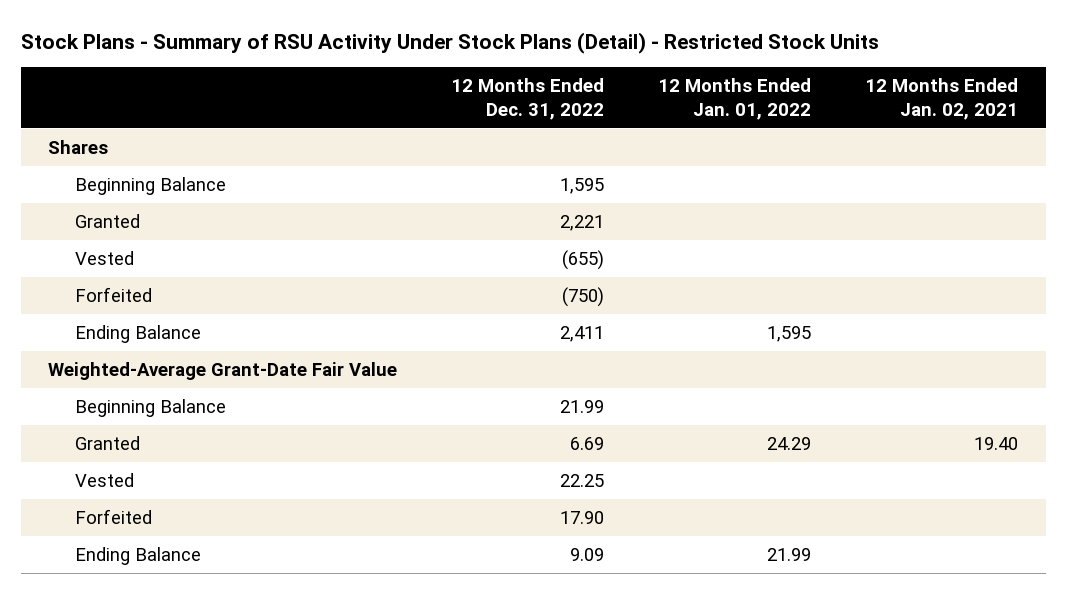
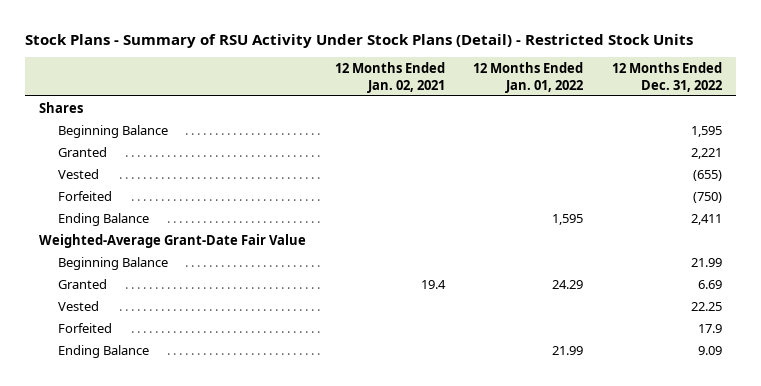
- | 12 Months Ended Dec. 31, 2022 | 12 Months Ended Jan. 01, 2022 | 12 Months Ended Jan. 02, 2021
+ | 12 Months Ended Jan. 02, 2021 | 12 Months Ended Jan. 01, 2022 | 12 Months Ended Dec. 31, 2022
- Granted | 6.69 | 24.29 | 19.40
+ Granted | 19.4 | 24.29 | 6.69
- Forfeited | 17.90 | |
+ Forfeited | | | 17.9

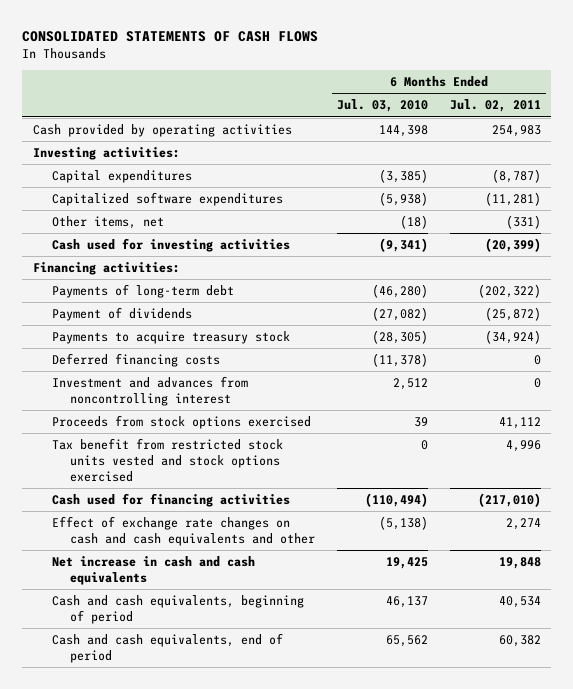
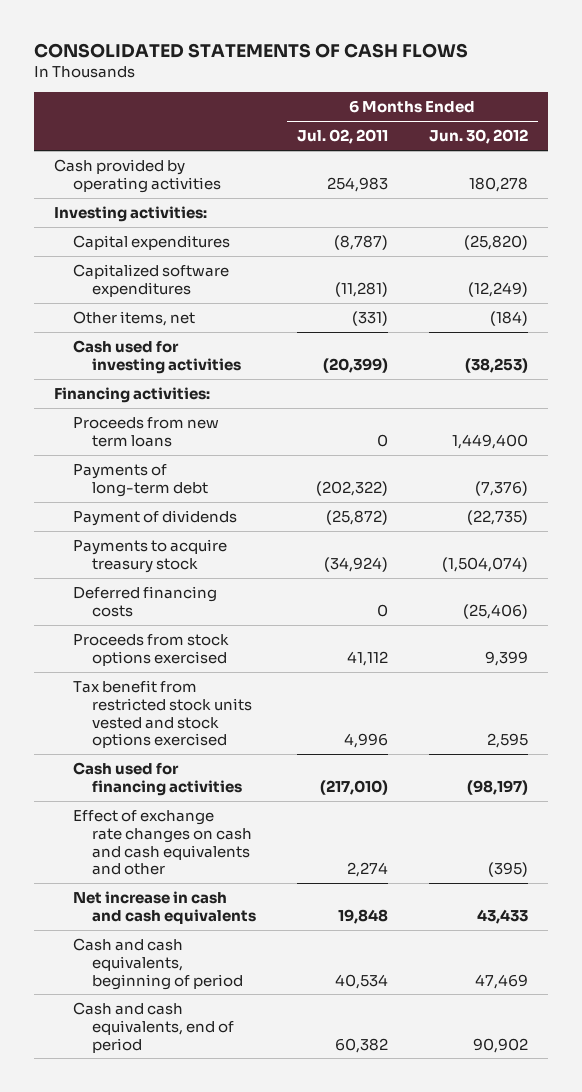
- | 6 Months Ended Jul. 03, 2010 | 6 Months Ended Jul. 02, 2011
+ | 6 Months Ended Jul. 02, 2011 | 6 Months Ended Jun. 30, 2012
+ Proceeds from new term loans | 0 | 1,449,400
- Investment and advances from noncontrolling interest | 2,512 | 0

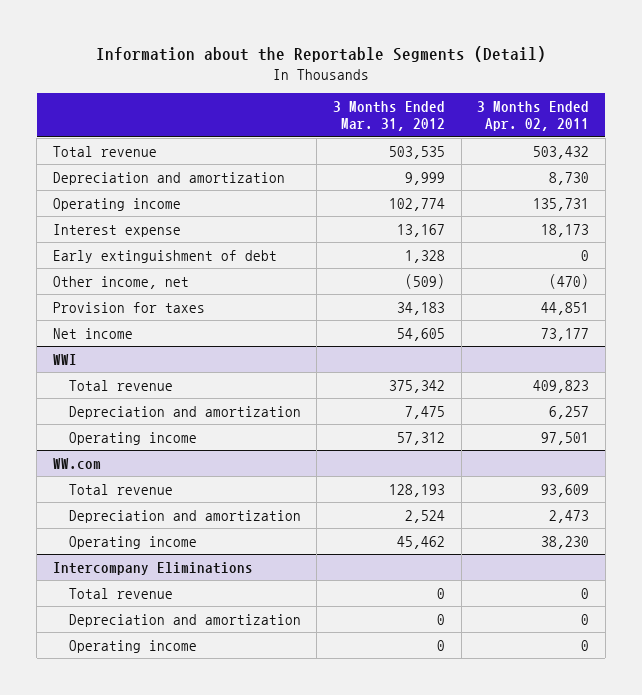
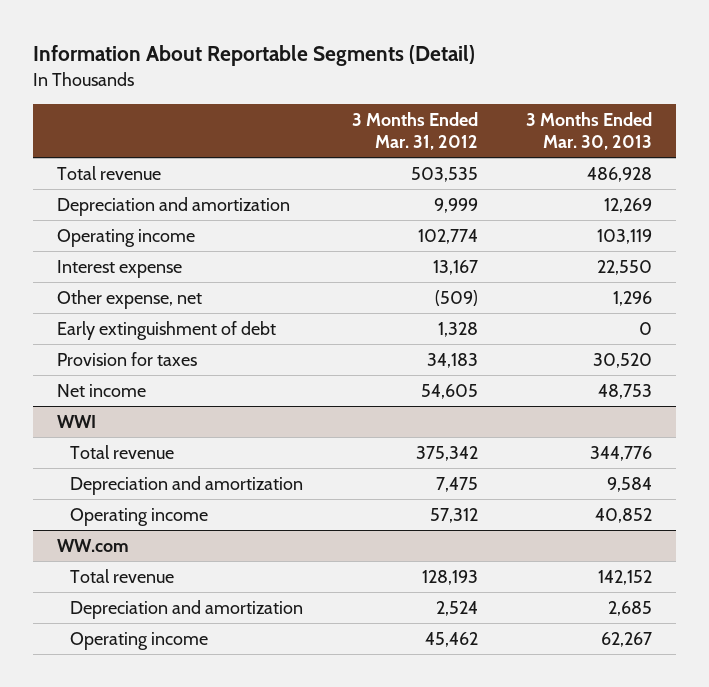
- Information about the Reportable Segments (Detail)
+ Information About Reportable Segments (Detail)
- | 3 Months Ended Mar. 31, 2012 | 3 Months Ended Apr. 02, 2011
+ | 3 Months Ended Mar. 31, 2012 | 3 Months Ended Mar. 30, 2013
+ Other expense, net | (509) | 1,296
- Other income, net | (509) | (470)
- Intercompany Eliminations
- Total revenue | 0 | 0
- Depreciation and amortization | 0 | 0
- Operating income | 0 | 0

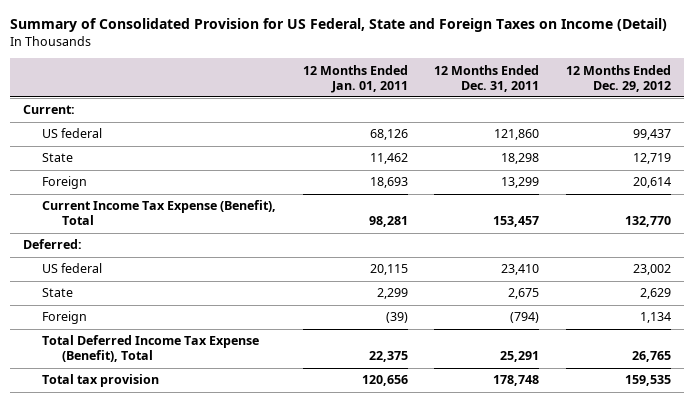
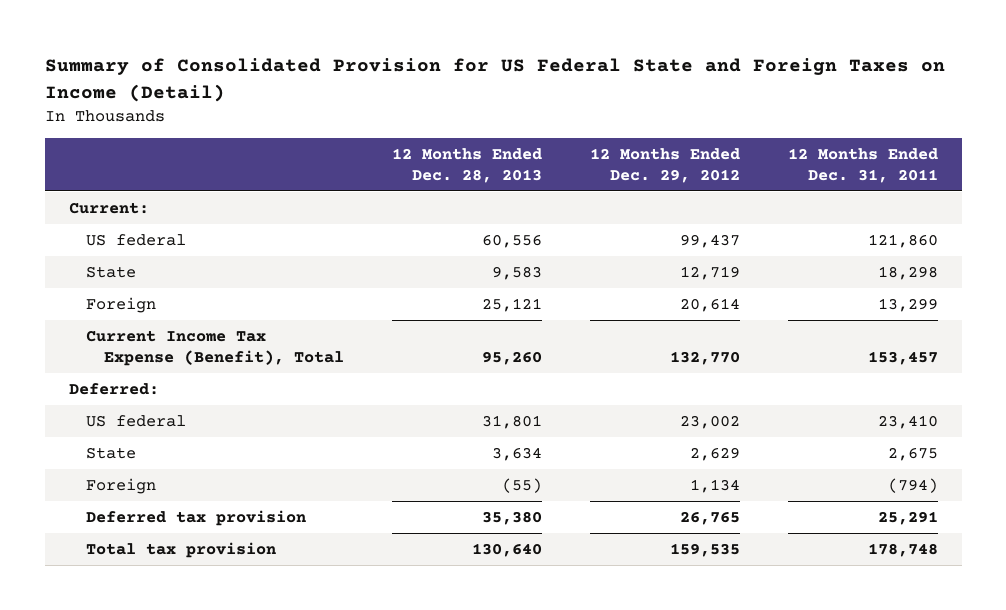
- Summary of Consolidated Provision for US Federal, State and Foreign Taxes on Income (Detail)
+ Summary of Consolidated Provision for US Federal State and Foreign Taxes on Income (Detail)
- | 12 Months Ended Jan. 01, 2011 | 12 Months Ended Dec. 31, 2011 | 12 Months Ended Dec. 29, 2012
+ | 12 Months Ended Dec. 28, 2013 | 12 Months Ended Dec. 29, 2012 | 12 Months Ended Dec. 31, 2011
- Total Deferred Income Tax Expense (Benefit), Total | 22,375 | 25,291 | 26,765
+ Deferred tax provision | 35,380 | 26,765 | 25,291

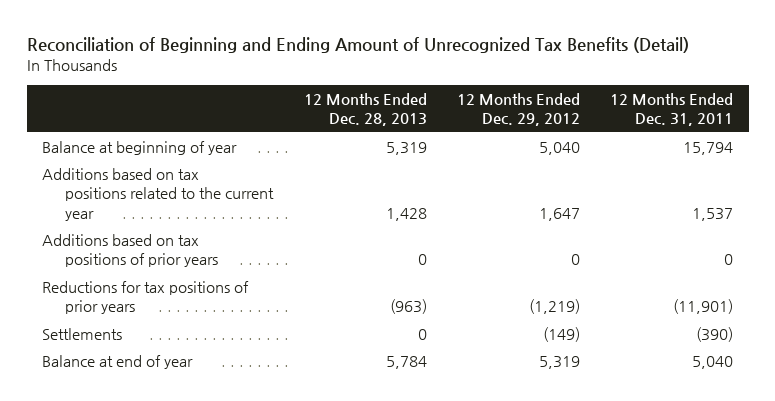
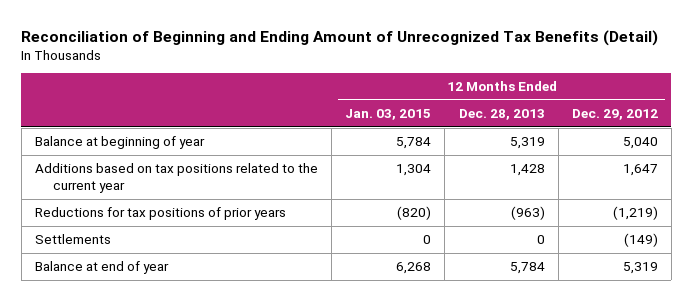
- | 12 Months Ended Dec. 28, 2013 | 12 Months Ended Dec. 29, 2012 | 12 Months Ended Dec. 31, 2011
+ | 12 Months Ended Jan. 03, 2015 | 12 Months Ended Dec. 28, 2013 | 12 Months Ended Dec. 29, 2012
- Additions based on tax positions of prior years | 0 | 0 | 0

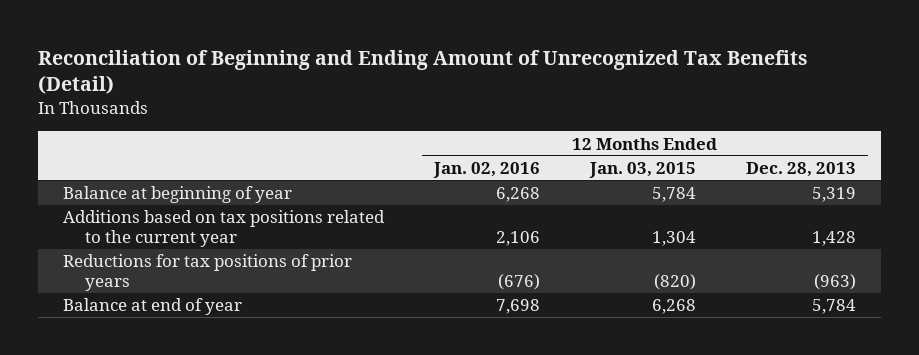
- | 12 Months Ended Jan. 03, 2015 | 12 Months Ended Dec. 28, 2013 | 12 Months Ended Dec. 29, 2012
+ | 12 Months Ended Jan. 02, 2016 | 12 Months Ended Jan. 03, 2015 | 12 Months Ended Dec. 28, 2013
- Settlements | 0 | 0 | (149)

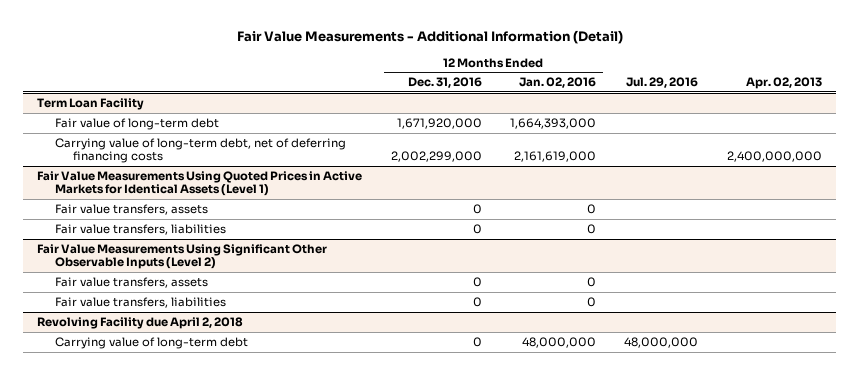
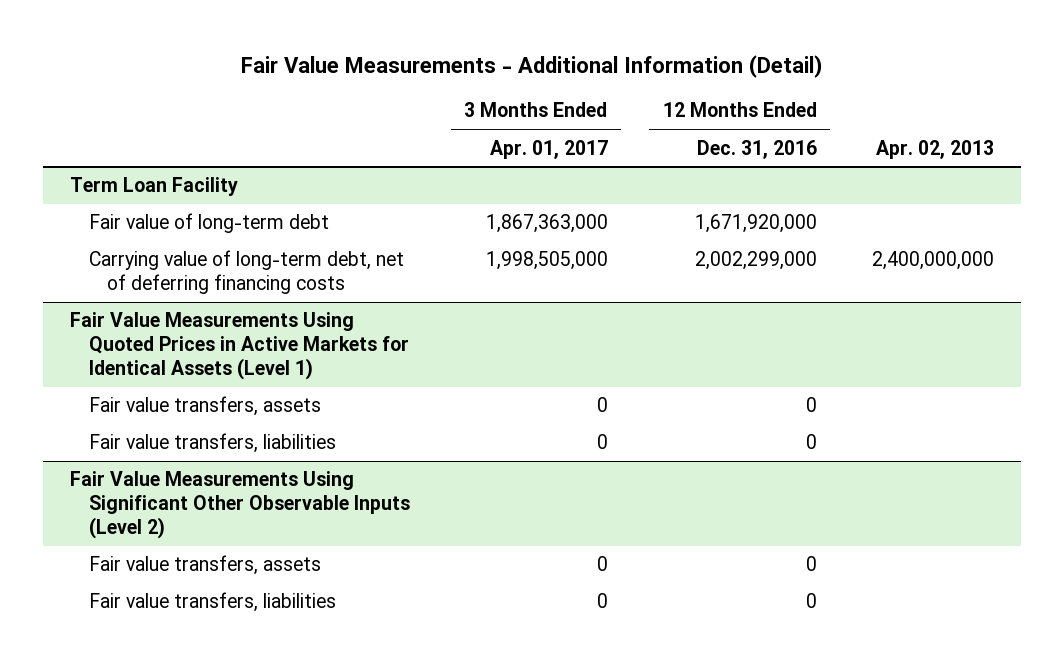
- | 12 Months Ended Dec. 31, 2016 | 12 Months Ended Jan. 02, 2016 | Jul. 29, 2016 | Apr. 02, 2013
+ | 3 Months Ended Apr. 01, 2017 | 12 Months Ended Dec. 31, 2016 | Apr. 02, 2013
- Revolving Facility due April 2, 2018
- Carrying value of long-term debt | 0 | 48,000,000 | 48,000,000 |

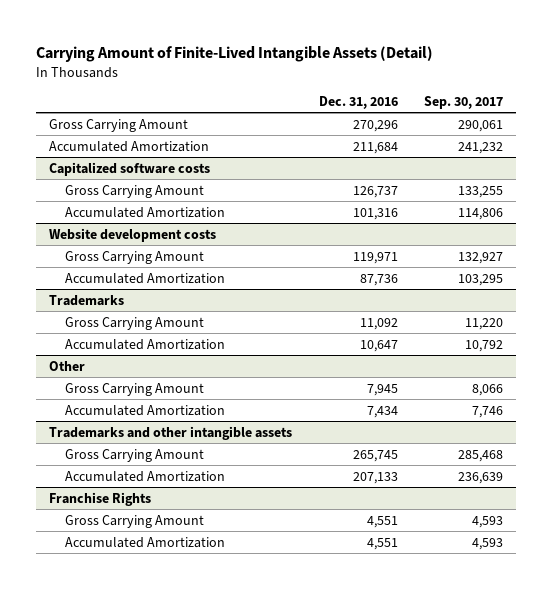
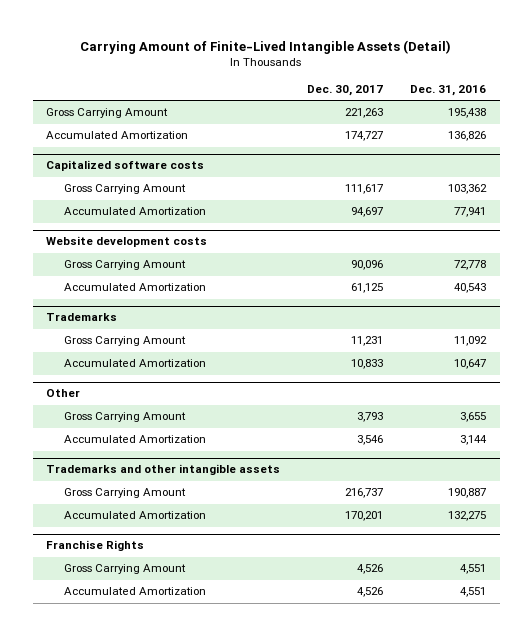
- | Dec. 31, 2016 | Sep. 30, 2017
+ | Dec. 30, 2017 | Dec. 31, 2016
- Gross Carrying Amount | 270,296 | 290,061
- Accumulated Amortization | 211,684 | 241,232
+ Gross Carrying Amount | 221,263 | 195,438
+ Accumulated Amortization | 174,727 | 136,826
@ Capitalized software costs
- Gross Carrying Amount | 126,737 | 133,255
- Accumulated Amortization | 101,316 | 114,806
+ Gross Carrying Amount | 111,617 | 103,362
+ Accumulated Amortization | 94,697 | 77,941
@ Website development costs
- Gross Carrying Amount | 119,971 | 132,927
- Accumulated Amortization | 87,736 | 103,295
+ Gross Carrying Amount | 90,096 | 72,778
+ Accumulated Amortization | 61,125 | 40,543
@ Other
- Gross Carrying Amount | 7,945 | 8,066
- Accumulated Amortization | 7,434 | 7,746
+ Gross Carrying Amount | 3,793 | 3,655
+ Accumulated Amortization | 3,546 | 3,144
@ Trademarks and other intangible assets
- Gross Carrying Amount | 265,745 | 285,468
- Accumulated Amortization | 207,133 | 236,639
+ Gross Carrying Amount | 216,737 | 190,887
+ Accumulated Amortization | 170,201 | 132,275

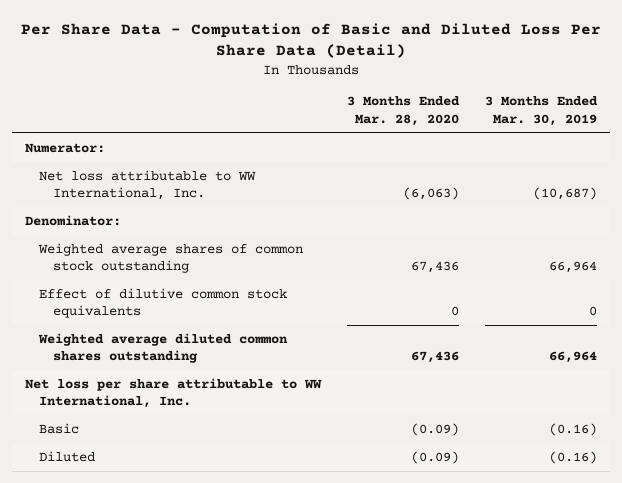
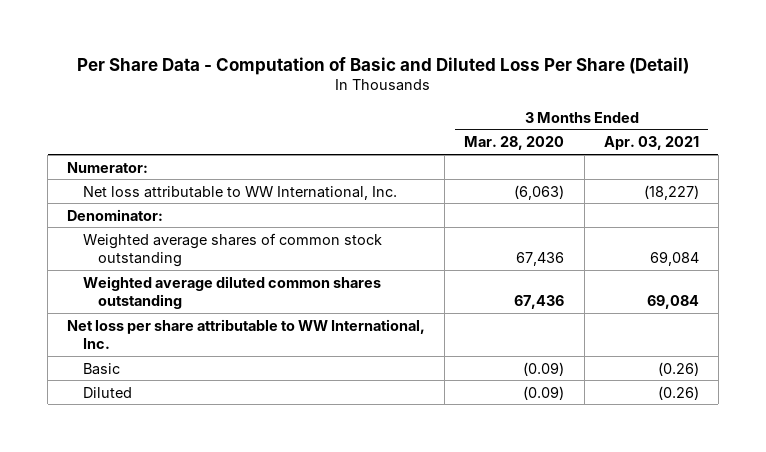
- Per Share Data - Computation of Basic and Diluted Loss Per Share Data (Detail)
+ Per Share Data - Computation of Basic and Diluted Loss Per Share (Detail)
- | 3 Months Ended Mar. 28, 2020 | 3 Months Ended Mar. 30, 2019
+ | 3 Months Ended Mar. 28, 2020 | 3 Months Ended Apr. 03, 2021
- Effect of dilutive common stock equivalents | 0 | 0

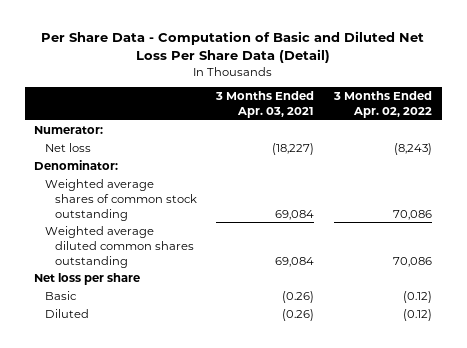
- Per Share Data - Computation of Basic and Diluted Loss Per Share (Detail)
+ Per Share Data - Computation of Basic and Diluted Net Loss Per Share Data (Detail)
- | 3 Months Ended Mar. 28, 2020 | 3 Months Ended Apr. 03, 2021
+ | 3 Months Ended Apr. 03, 2021 | 3 Months Ended Apr. 02, 2022
- Net loss attributable to WW International, Inc. | (6,063) | (18,227)
+ Net loss | (18,227) | (8,243)
- Net loss per share attributable to WW International, Inc.
+ Net loss per share

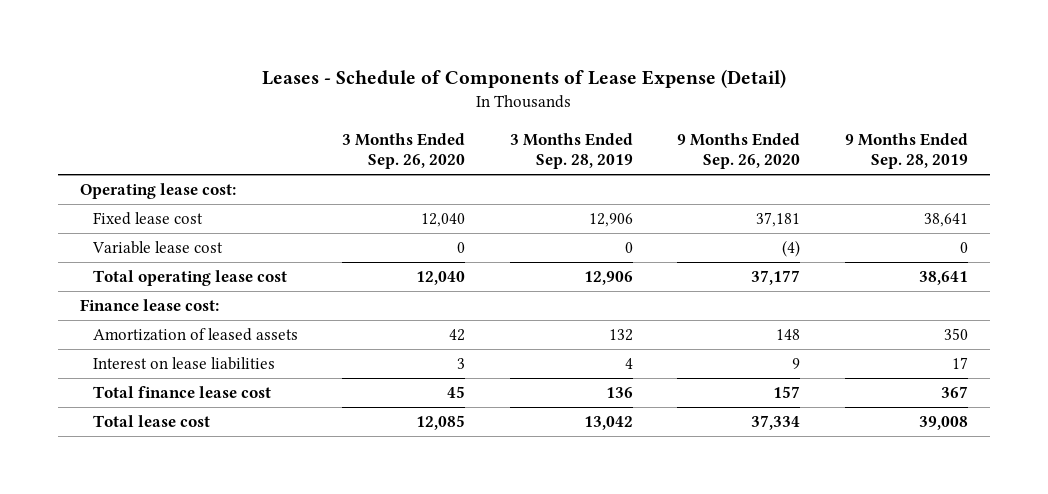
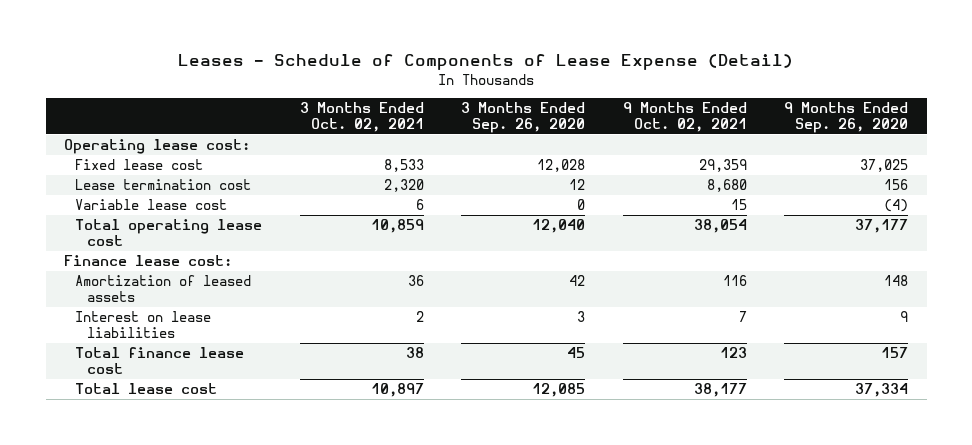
- | 3 Months Ended Sep. 26, 2020 | 3 Months Ended Sep. 28, 2019 | 9 Months Ended Sep. 26, 2020 | 9 Months Ended Sep. 28, 2019
+ | 3 Months Ended Oct. 02, 2021 | 3 Months Ended Sep. 26, 2020 | 9 Months Ended Oct. 02, 2021 | 9 Months Ended Sep. 26, 2020
- Fixed lease cost | 12,040 | 12,906 | 37,181 | 38,641
+ Fixed lease cost | 8,533 | 12,028 | 29,359 | 37,025
+ Lease termination cost | 2,320 | 12 | 8,680 | 156

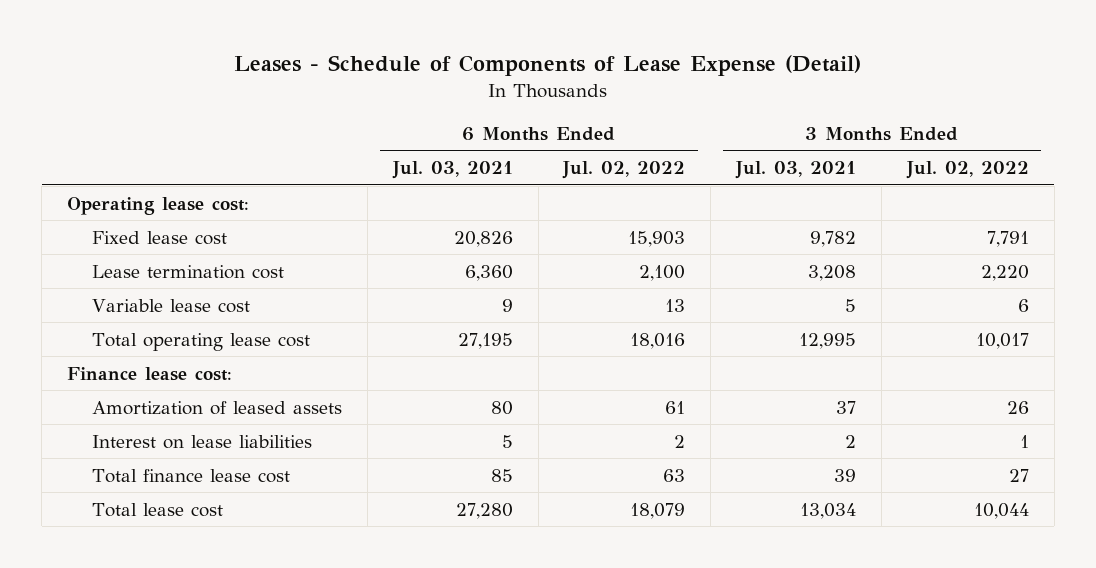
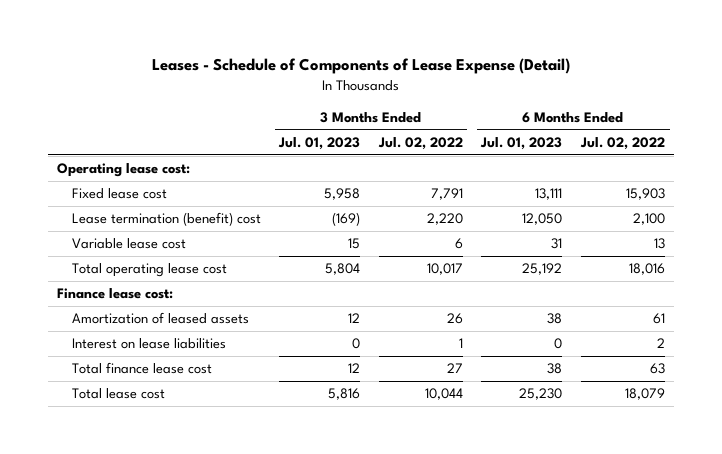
- | 6 Months Ended Jul. 03, 2021 | 6 Months Ended Jul. 02, 2022 | 3 Months Ended Jul. 03, 2021 | 3 Months Ended Jul. 02, 2022
+ | 3 Months Ended Jul. 01, 2023 | 3 Months Ended Jul. 02, 2022 | 6 Months Ended Jul. 01, 2023 | 6 Months Ended Jul. 02, 2022
- Lease termination cost | 6,360 | 2,100 | 3,208 | 2,220
+ Lease termination (benefit) cost | (169) | 2,220 | 12,050 | 2,100

